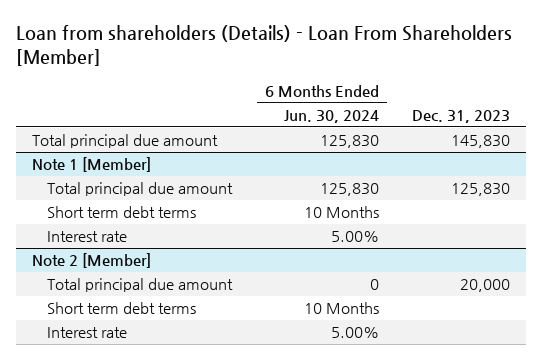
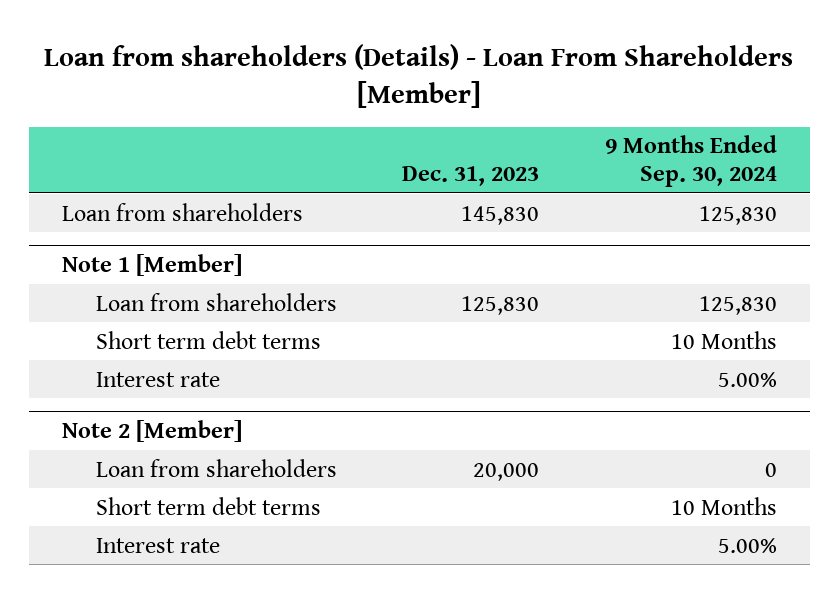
- | 6 Months Ended Jun. 30, 2024 | Dec. 31, 2023
+ | Dec. 31, 2023 | 9 Months Ended Sep. 30, 2024
- Total principal due amount | 125,830 | 145,830
+ Loan from shareholders | 145,830 | 125,830
@ Note 1 [Member]
- Total principal due amount | 125,830 | 125,830
+ Loan from shareholders | 125,830 | 125,830
@ Note 2 [Member]
- Total principal due amount | 0 | 20,000
+ Loan from shareholders | 20,000 | 0

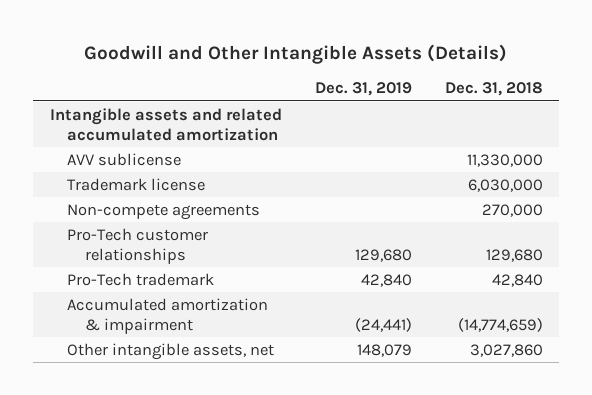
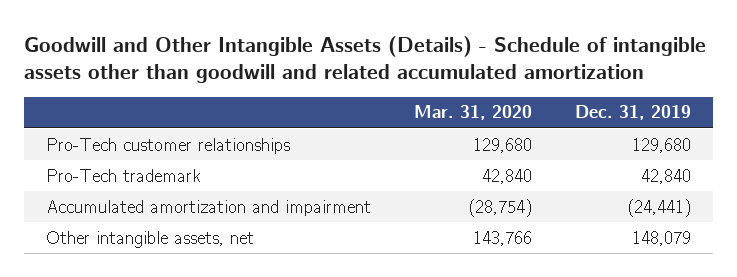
- Goodwill and Other Intangible Assets (Details)
+ Goodwill and Other Intangible Assets (Details) - Schedule of intangible assets other than goodwill and related accumulated amortization
- | Dec. 31, 2019 | Dec. 31, 2018
+ | Mar. 31, 2020 | Dec. 31, 2019
- Intangible assets and related accumulated amortization
- AVV sublicense | | 11,330,000
- Trademark license | | 6,030,000
- Non-compete agreements | | 270,000
- Accumulated amortization & impairment | (24,441) | (14,774,659)
+ Accumulated amortization and impairment | (28,754) | (24,441)

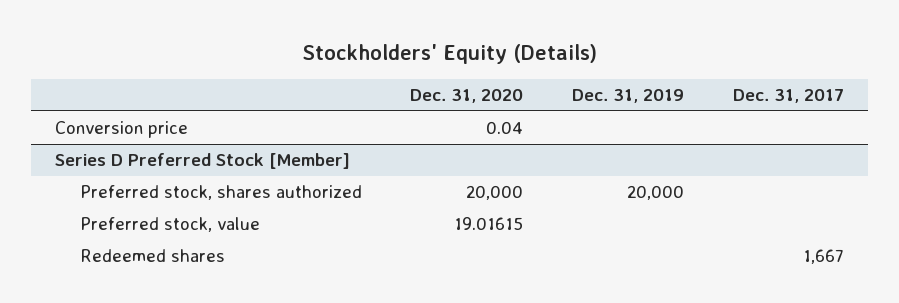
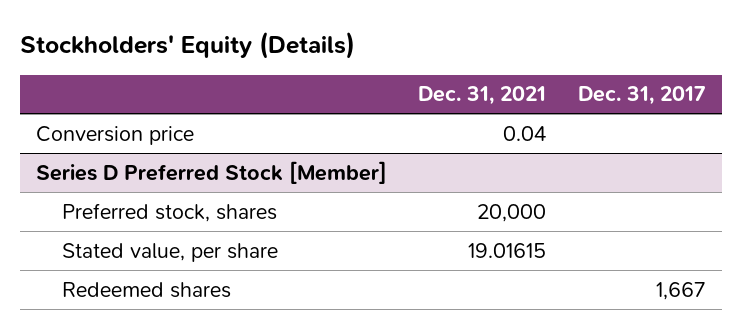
- | Dec. 31, 2020 | Dec. 31, 2019 | Dec. 31, 2017
+ | Dec. 31, 2021 | Dec. 31, 2017
@ Series D Preferred Stock [Member]
- Preferred stock, shares authorized | 20,000 | 20,000 |
- Preferred stock, value | 19.01615 | |
+ Preferred stock, shares | 20,000 |
+ Stated value, per share | 19.01615 |

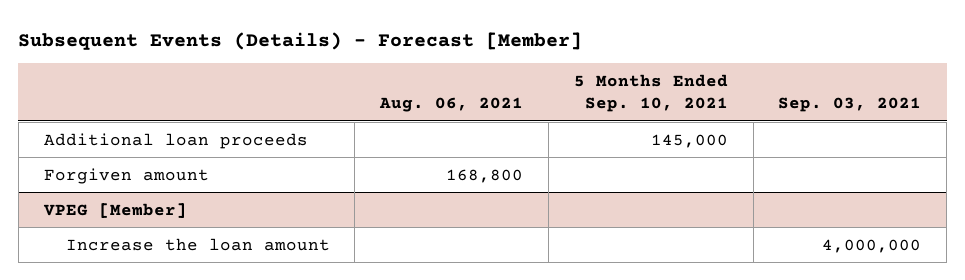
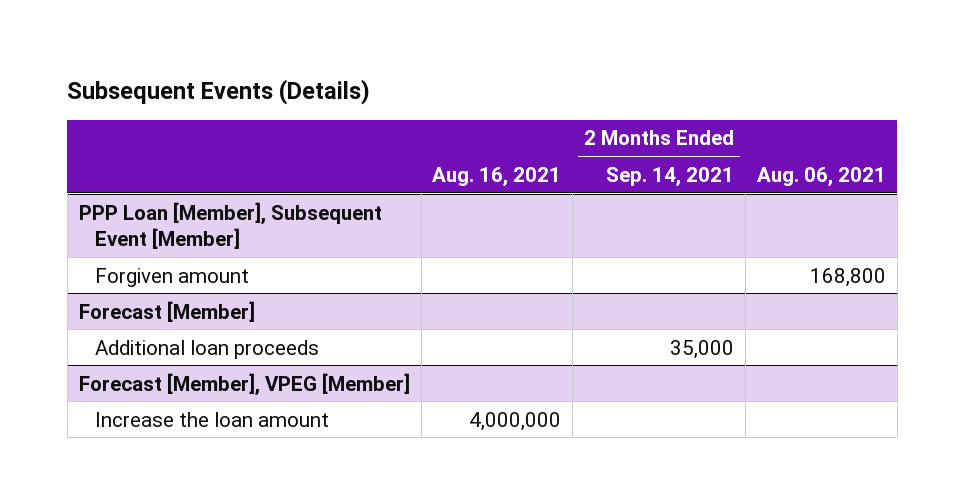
- Subsequent Events (Details) - Forecast [Member]
+ Subsequent Events (Details)
- | Aug. 06, 2021 | 5 Months Ended Sep. 10, 2021 | Sep. 03, 2021
+ | Aug. 16, 2021 | 2 Months Ended Sep. 14, 2021 | Aug. 06, 2021
- Additional loan proceeds | | 145,000 |
+ PPP Loan [Member], Subsequent Event [Member]
- VPEG [Member]
- Increase the loan amount | | | 4,000,000
+ Forecast [Member]
+ Additional loan proceeds | | 35,000 |
+ Forecast [Member], VPEG [Member]
+ Increase the loan amount | 4,000,000 | |

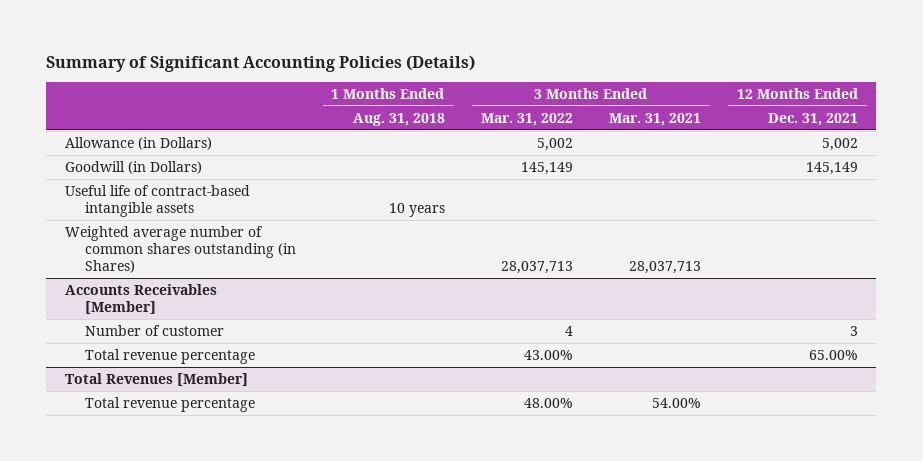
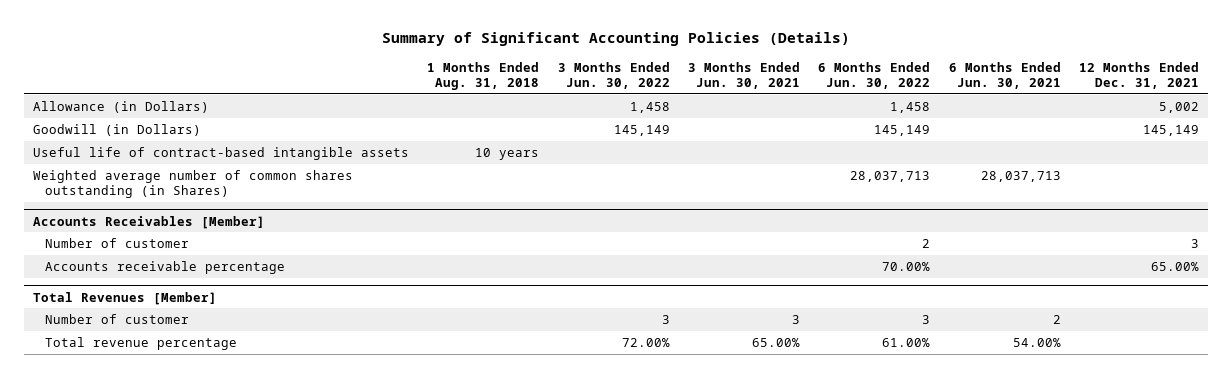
- | 1 Months Ended Aug. 31, 2018 | 3 Months Ended Mar. 31, 2022 | 3 Months Ended Mar. 31, 2021 | 12 Months Ended Dec. 31, 2021
+ | 1 Months Ended Aug. 31, 2018 | 3 Months Ended Jun. 30, 2022 | 3 Months Ended Jun. 30, 2021 | 6 Months Ended Jun. 30, 2022 | 6 Months Ended Jun. 30, 2021 | 12 Months Ended Dec. 31, 2021
@ Accounts Receivables [Member]
- Total revenue percentage | | 43.00% | | 65.00%
+ Accounts receivable percentage | | | | 70.00% | | 65.00%
@ Total Revenues [Member]
+ Number of customer | | 3 | 3 | 3 | 2 |

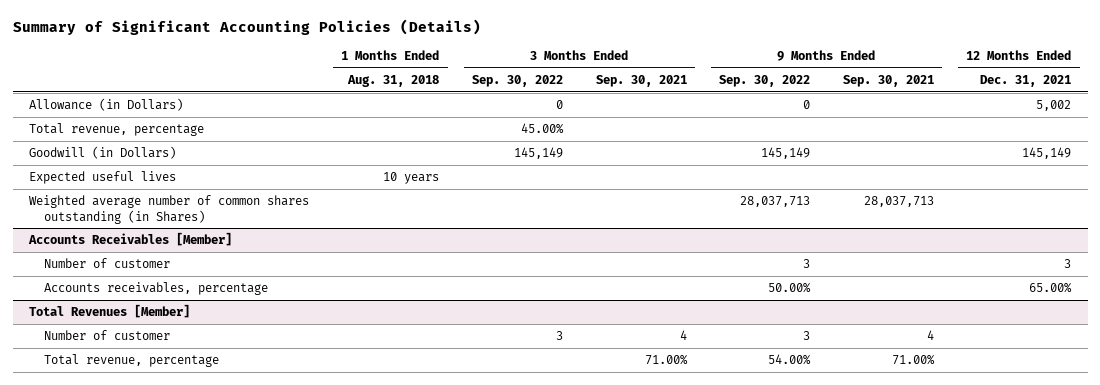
- | 1 Months Ended Aug. 31, 2018 | 3 Months Ended Jun. 30, 2022 | 3 Months Ended Jun. 30, 2021 | 6 Months Ended Jun. 30, 2022 | 6 Months Ended Jun. 30, 2021 | 12 Months Ended Dec. 31, 2021
+ | 1 Months Ended Aug. 31, 2018 | 3 Months Ended Sep. 30, 2022 | 3 Months Ended Sep. 30, 2021 | 9 Months Ended Sep. 30, 2022 | 9 Months Ended Sep. 30, 2021 | 12 Months Ended Dec. 31, 2021
+ Total revenue, percentage | | 45.00% | | | |
- Useful life of contract-based intangible assets | 10 years | | | | |
+ Expected useful lives | 10 years | | | | |
@ Accounts Receivables [Member]
- Accounts receivable percentage | | | | 70.00% | | 65.00%
+ Accounts receivables, percentage | | | | 50.00% | | 65.00%
@ Total Revenues [Member]
- Total revenue percentage | | 72.00% | 65.00% | 61.00% | 54.00% |
+ Total revenue, percentage | | | 71.00% | 54.00% | 71.00% |

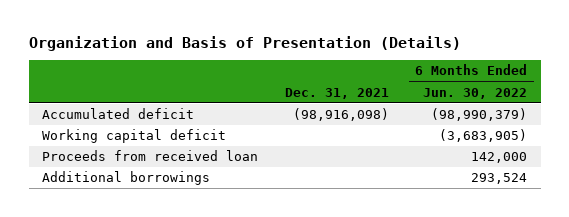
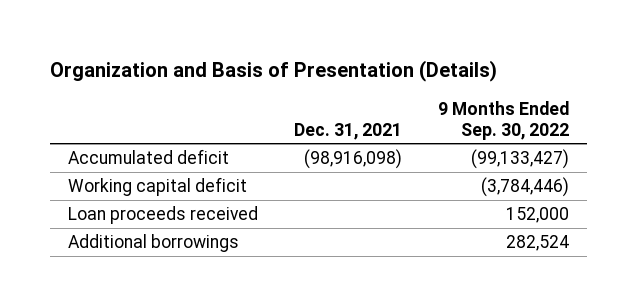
- | Dec. 31, 2021 | 6 Months Ended Jun. 30, 2022
+ | Dec. 31, 2021 | 9 Months Ended Sep. 30, 2022
- Proceeds from received loan | | 142,000
+ Loan proceeds received | | 152,000

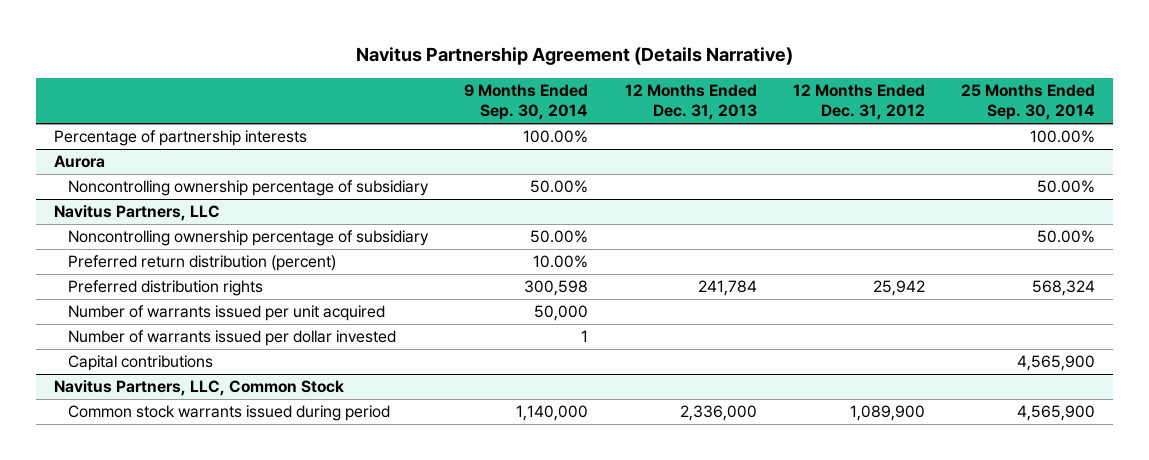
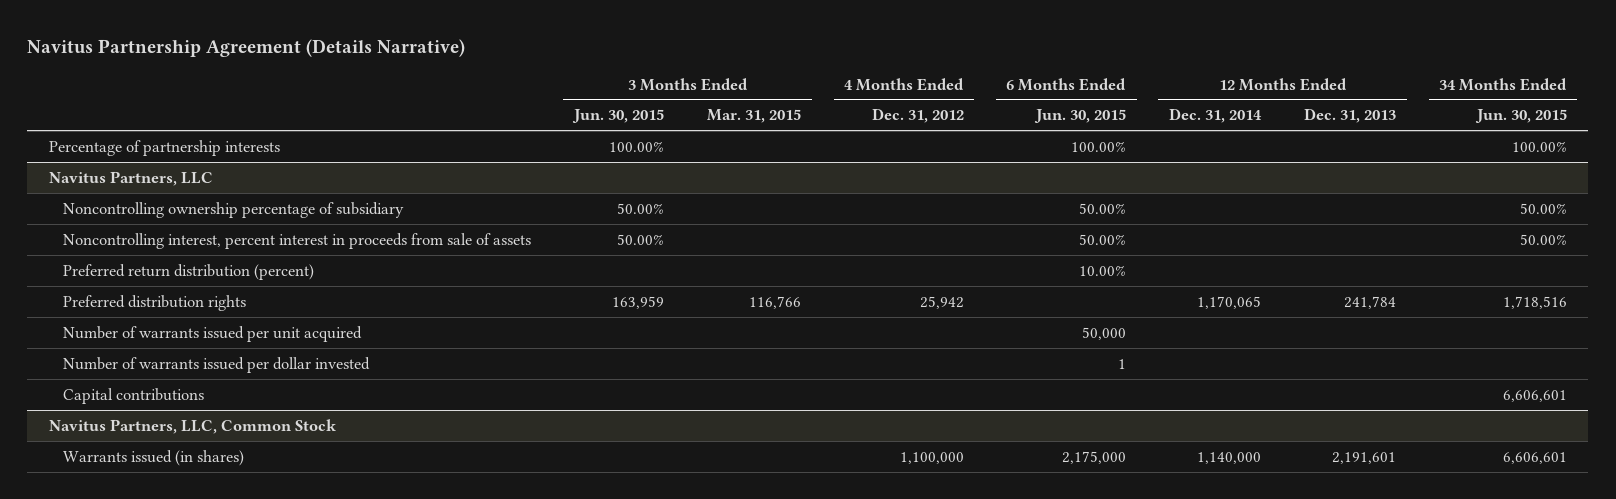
- | 9 Months Ended Sep. 30, 2014 | 12 Months Ended Dec. 31, 2013 | 12 Months Ended Dec. 31, 2012 | 25 Months Ended Sep. 30, 2014
+ | 3 Months Ended Jun. 30, 2015 | 3 Months Ended Mar. 31, 2015 | 4 Months Ended Dec. 31, 2012 | 6 Months Ended Jun. 30, 2015 | 12 Months Ended Dec. 31, 2014 | 12 Months Ended Dec. 31, 2013 | 34 Months Ended Jun. 30, 2015
- Aurora
- Noncontrolling ownership percentage of subsidiary | 50.00% | | | 50.00%
@ Navitus Partners, LLC
+ Noncontrolling interest, percent interest in proceeds from sale of assets | 50.00% | | | 50.00% | | | 50.00%
@ Navitus Partners, LLC, Common Stock
- Common stock warrants issued during period | 1,140,000 | 2,336,000 | 1,089,900 | 4,565,900
+ Warrants issued (in shares) | | | 1,100,000 | 2,175,000 | 1,140,000 | 2,191,601 | 6,606,601

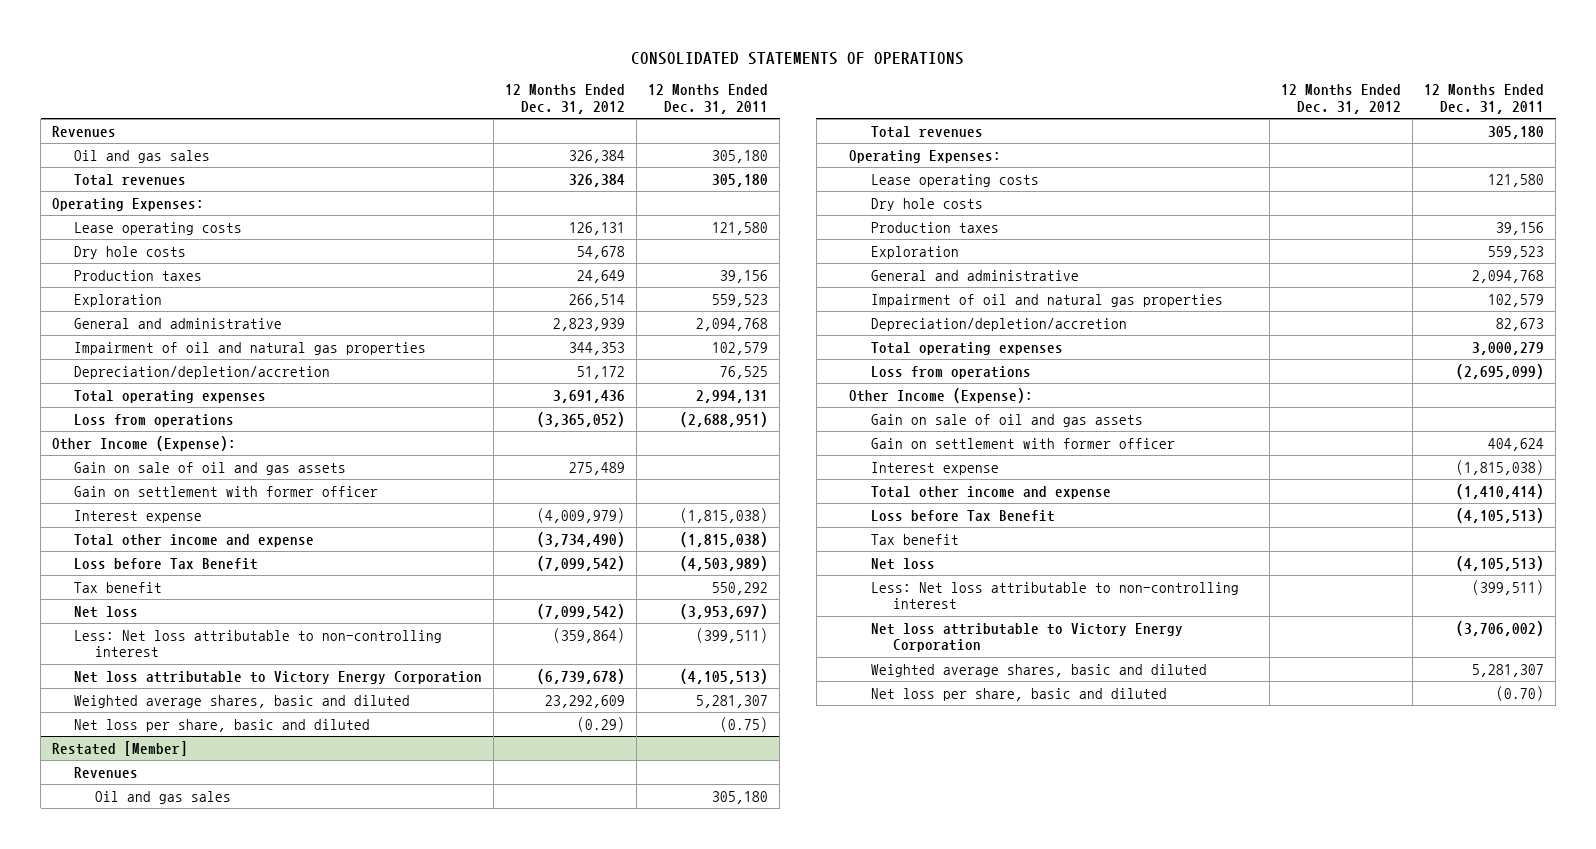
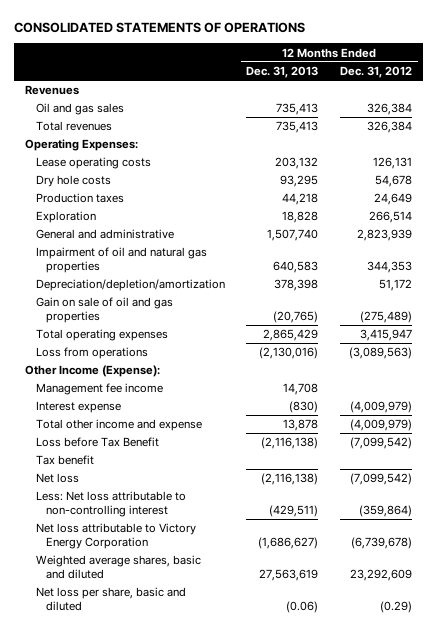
- | 12 Months Ended Dec. 31, 2012 | 12 Months Ended Dec. 31, 2011
+ | 12 Months Ended Dec. 31, 2013 | 12 Months Ended Dec. 31, 2012
- Depreciation/depletion/accretion | 51,172 | 76,525
- Total operating expenses | 3,691,436 | 2,994,131
- Loss from operations | (3,365,052) | (2,688,951)
+ Depreciation/depletion/amortization | 378,398 | 51,172
+ Gain on sale of oil and gas properties | (20,765) | (275,489)
+ Total operating expenses | 2,865,429 | 3,415,947
+ Loss from operations | (2,130,016) | (3,089,563)
- Gain on sale of oil and gas assets | 275,489 |
- Gain on settlement with former officer
+ Management fee income | 14,708 |
- Total other income and expense | (3,734,490) | (1,815,038)
+ Total other income and expense | 13,878 | (4,009,979)
- Restated [Member]
- Revenues
- Oil and gas sales | | 305,180
- Total revenues | | 305,180
- Operating Expenses:
- Lease operating costs | | 121,580
- Dry hole costs
- Production taxes | | 39,156
- Exploration | | 559,523
- General and administrative | | 2,094,768
- Impairment of oil and natural gas properties | | 102,579
- Depreciation/depletion/accretion | | 82,673
- Total operating expenses | | 3,000,279
- Loss from operations | | (2,695,099)
- Other Income (Expense):
- Gain on sale of oil and gas assets
- Gain on settlement with former officer | | 404,624
- Interest expense | | (1,815,038)
- Total other income and expense | | (1,410,414)
- Loss before Tax Benefit | | (4,105,513)
- Tax benefit
- Net loss | | (4,105,513)
- Less: Net loss attributable to non-controlling interest | | (399,511)
- Net loss attributable to Victory Energy Corporation | | (3,706,002)
- Weighted average shares, basic and diluted | | 5,281,307
- Net loss per share, basic and diluted | | (0.70)

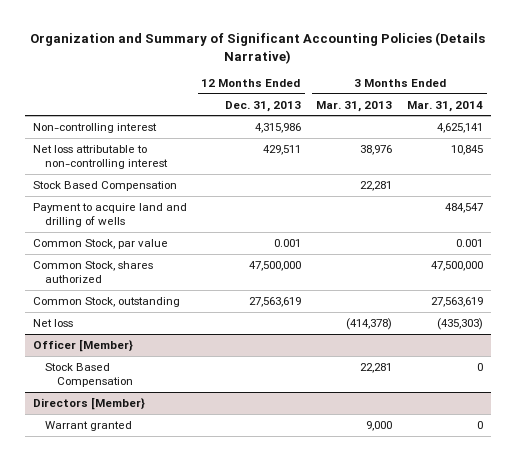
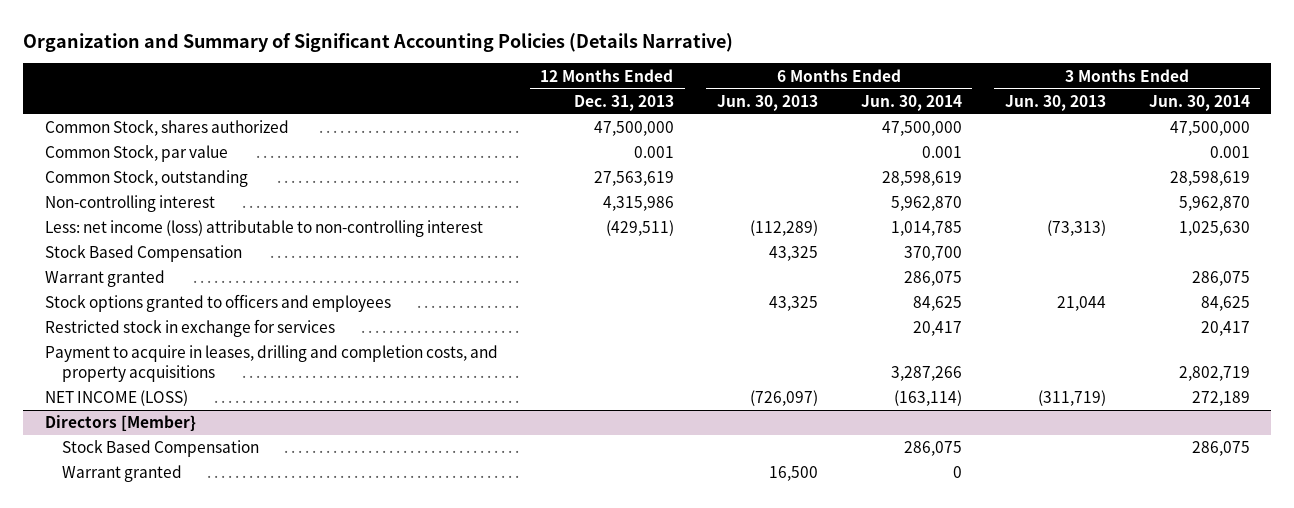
- | 12 Months Ended Dec. 31, 2013 | 3 Months Ended Mar. 31, 2013 | 3 Months Ended Mar. 31, 2014
+ | 12 Months Ended Dec. 31, 2013 | 6 Months Ended Jun. 30, 2013 | 6 Months Ended Jun. 30, 2014 | 3 Months Ended Jun. 30, 2013 | 3 Months Ended Jun. 30, 2014
- Net loss attributable to non-controlling interest | 429,511 | 38,976 | 10,845
- Payment to acquire land and drilling of wells | | | 484,547
moved down: Common Stock, par value | 0.001 | | 0.001 | | 0.001
- Net loss | | (414,378) | (435,303)
- Officer [Member}
- Stock Based Compensation | | 22,281 | 0
moved down: Non-controlling interest | 4,315,986 | | 5,962,870 | | 5,962,870
+ Less: net income (loss) attributable to non-controlling interest | (429,511) | (112,289) | 1,014,785 | (73,313) | 1,025,630
moved down: Stock Based Compensation | | 43,325 | 370,700 | |
+ Warrant granted | | | 286,075 | | 286,075
+ Stock options granted to officers and employees | | 43,325 | 84,625 | 21,044 | 84,625
+ Restricted stock in exchange for services | | | 20,417 | | 20,417
+ Payment to acquire in leases, drilling and completion costs, and property acquisitions | | | 3,287,266 | | 2,802,719
+ NET INCOME (LOSS) | | (726,097) | (163,114) | (311,719) | 272,189
@ Directors [Member}
+ Stock Based Compensation | | | 286,075 | | 286,075

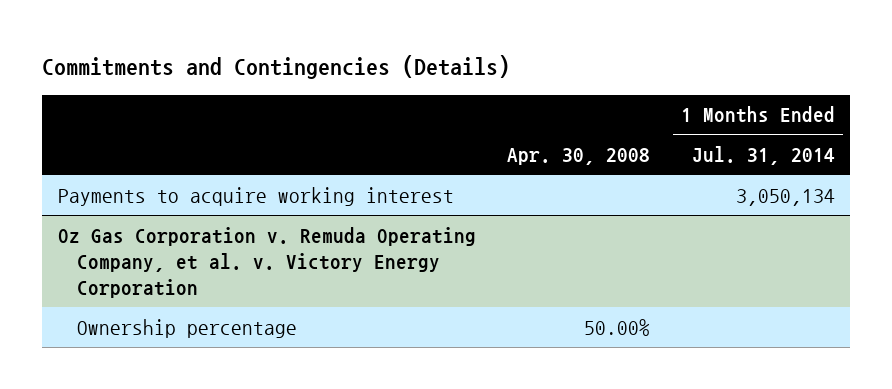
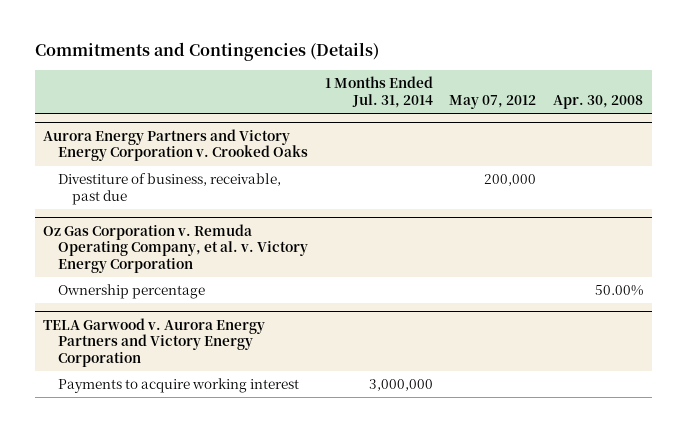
- | Apr. 30, 2008 | 1 Months Ended Jul. 31, 2014
+ | 1 Months Ended Jul. 31, 2014 | May 07, 2012 | Apr. 30, 2008
- Payments to acquire working interest | | 3,050,134
+ Aurora Energy Partners and Victory Energy Corporation v. Crooked Oaks
+ Divestiture of business, receivable, past due | | 200,000 |
+ TELA Garwood v. Aurora Energy Partners and Victory Energy Corporation
+ Payments to acquire working interest | 3,000,000 | |

